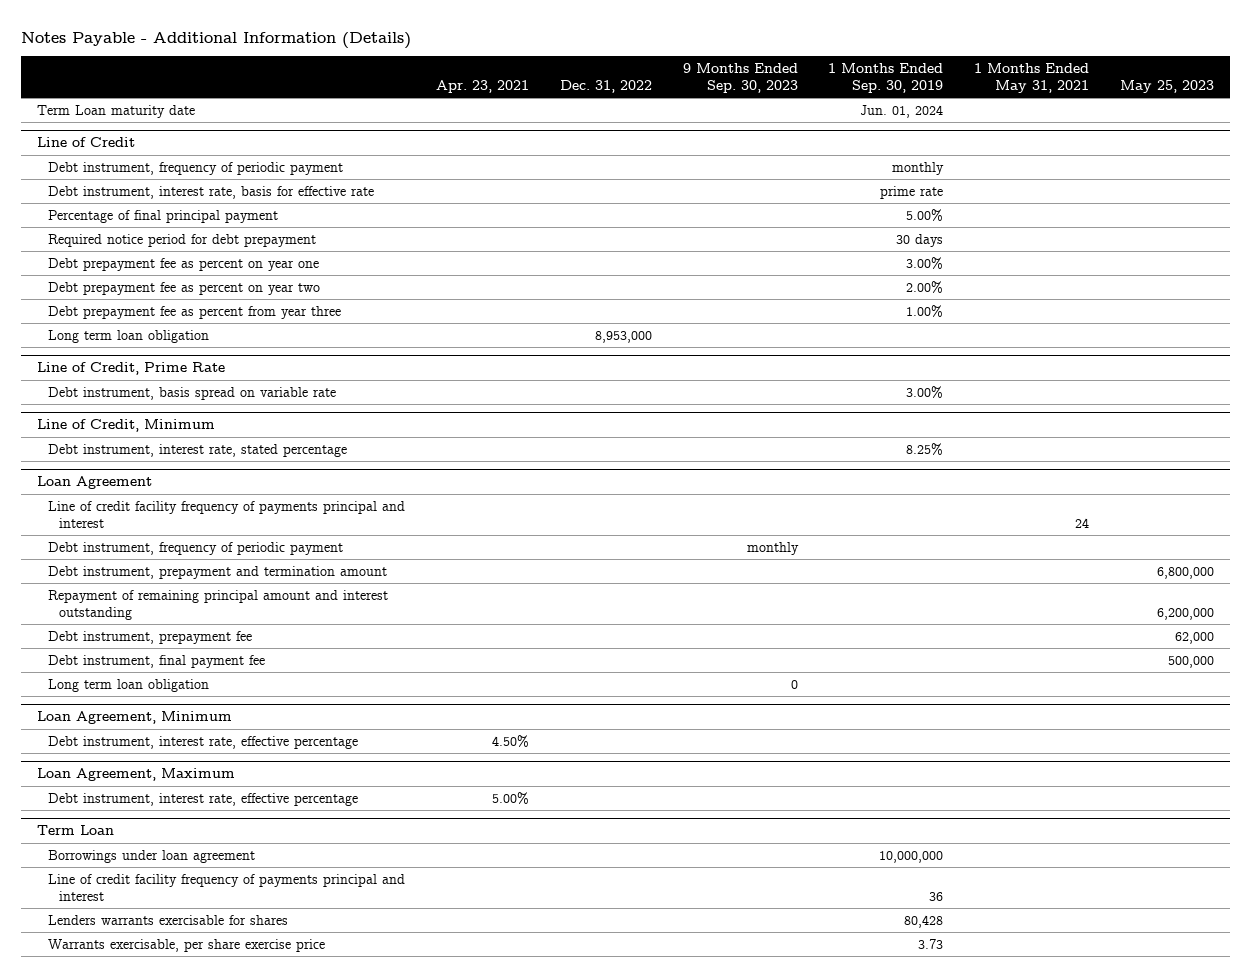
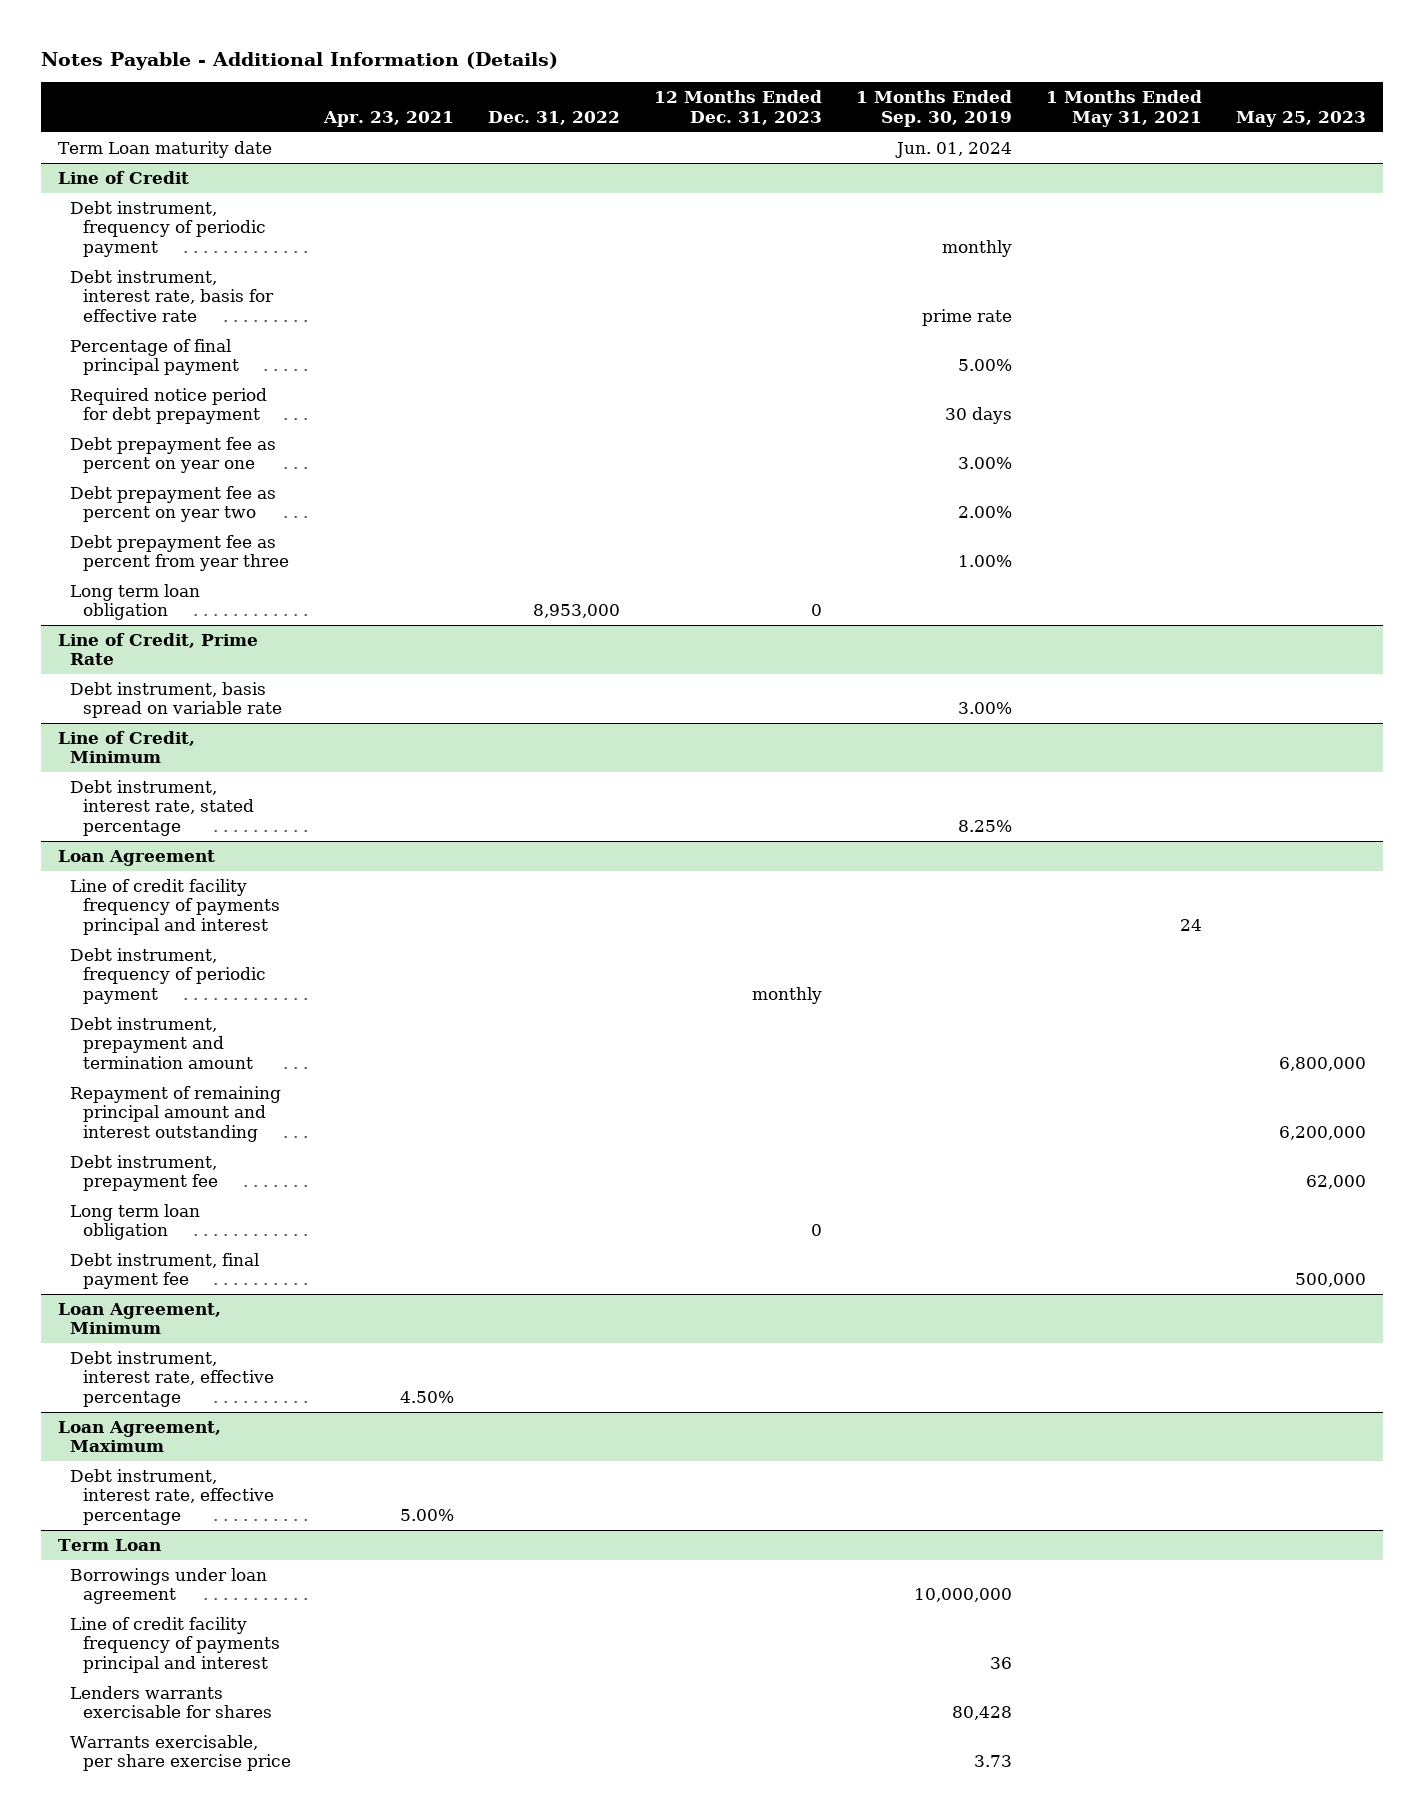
- | Apr. 23, 2021 | Dec. 31, 2022 | 9 Months Ended Sep. 30, 2023 | 1 Months Ended Sep. 30, 2019 | 1 Months Ended May 31, 2021 | May 25, 2023
+ | Apr. 23, 2021 | Dec. 31, 2022 | 12 Months Ended Dec. 31, 2023 | 1 Months Ended Sep. 30, 2019 | 1 Months Ended May 31, 2021 | May 25, 2023
@ Loan Agreement
moved down: Debt instrument, final payment fee | | | | | | 500,000

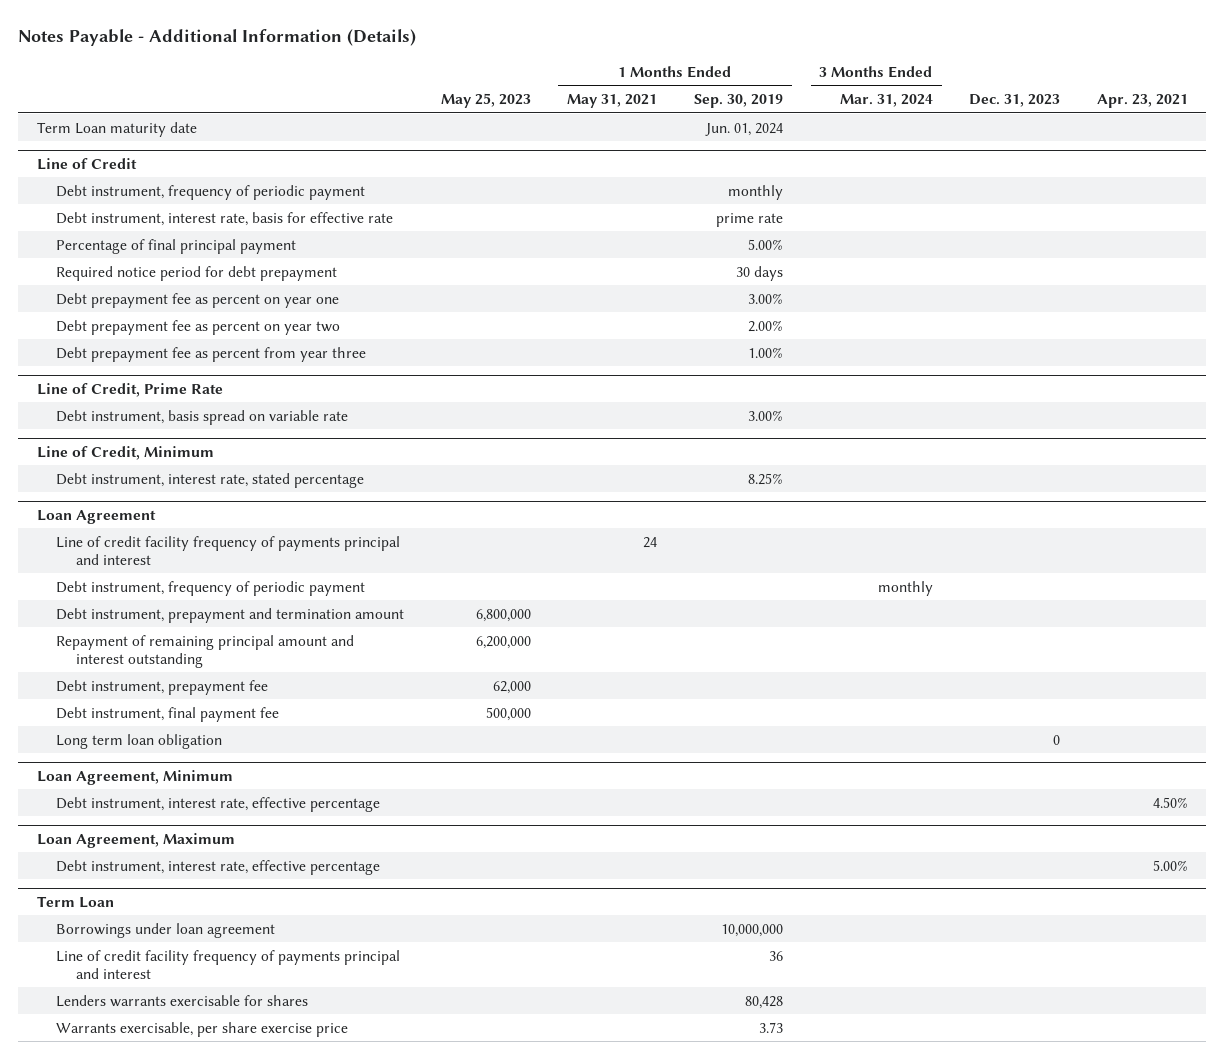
- | Apr. 23, 2021 | Dec. 31, 2022 | 12 Months Ended Dec. 31, 2023 | 1 Months Ended Sep. 30, 2019 | 1 Months Ended May 31, 2021 | May 25, 2023
+ | May 25, 2023 | 1 Months Ended May 31, 2021 | 1 Months Ended Sep. 30, 2019 | 3 Months Ended Mar. 31, 2024 | Dec. 31, 2023 | Apr. 23, 2021
@ Line of Credit
- Long term loan obligation | | 8,953,000 | 0 | | |
@ Loan Agreement
moved down: Long term loan obligation | | | | | 0 |

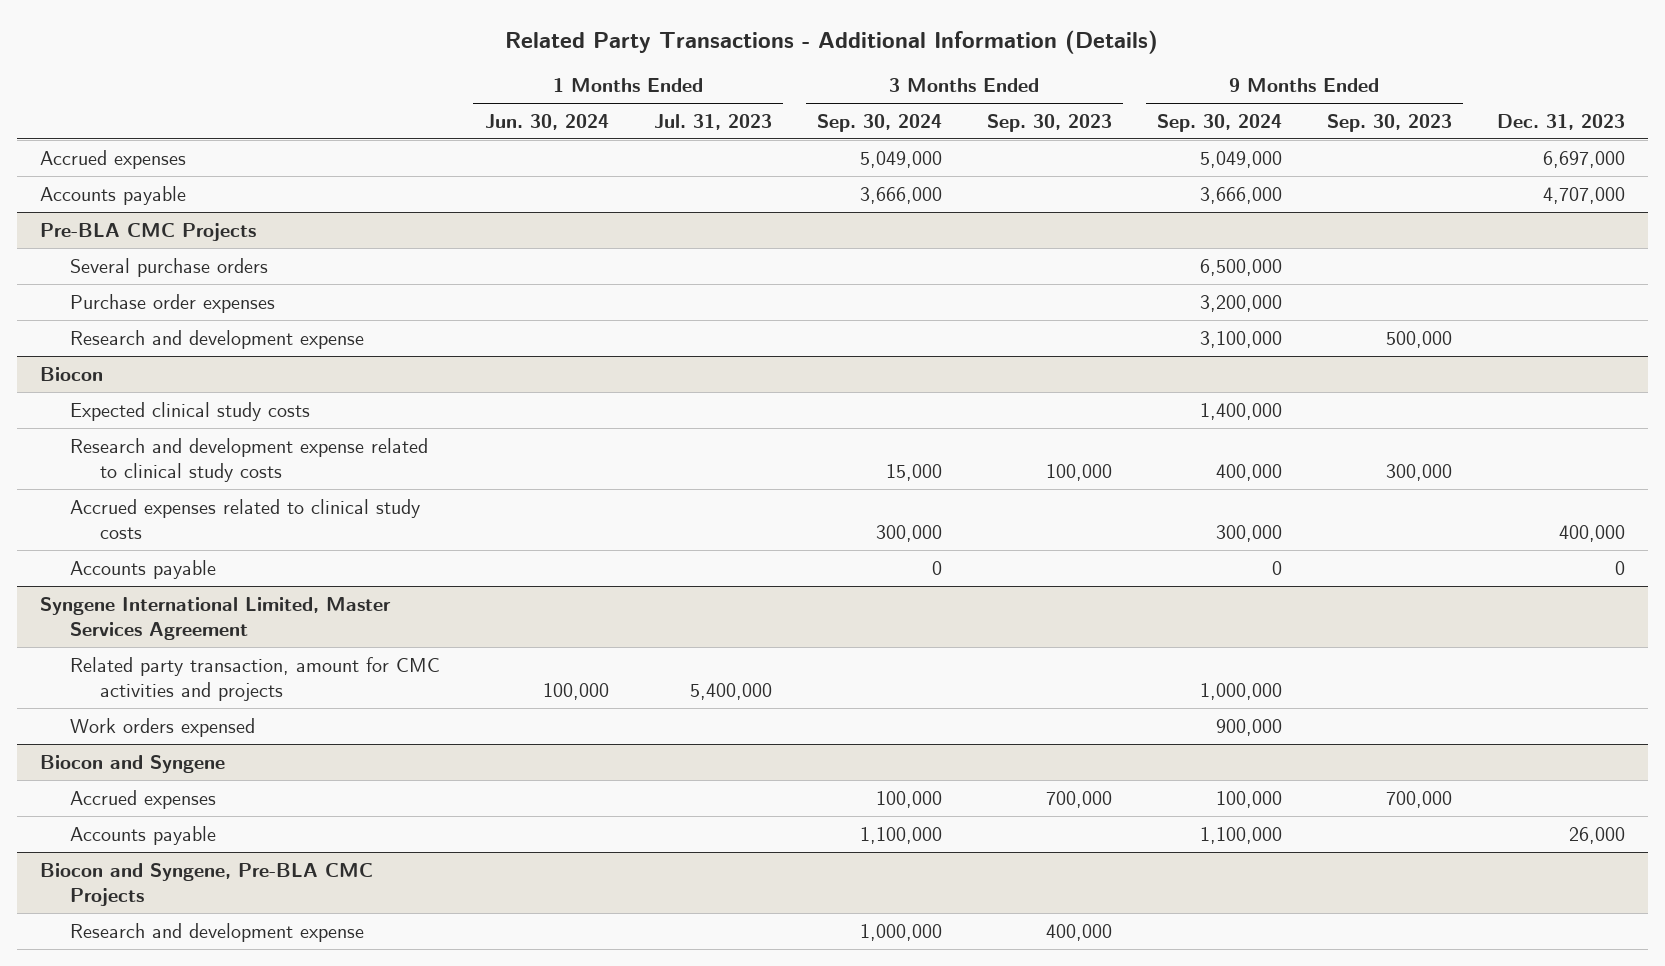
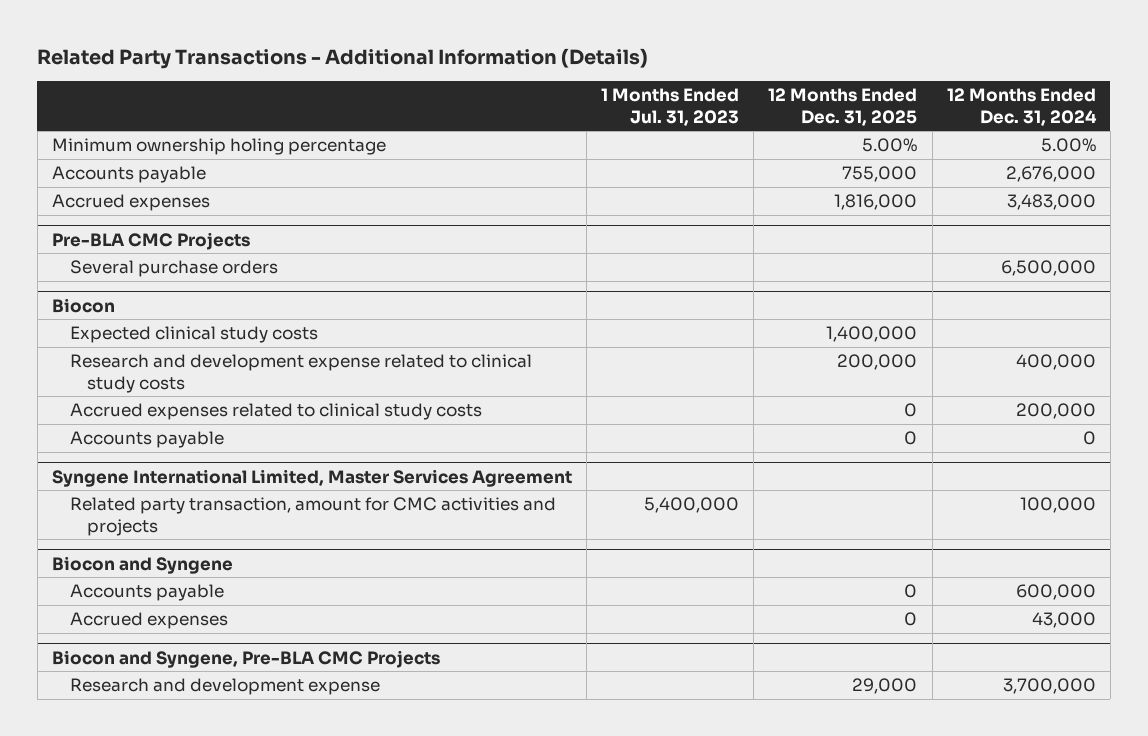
- | 1 Months Ended Jun. 30, 2024 | 1 Months Ended Jul. 31, 2023 | 3 Months Ended Sep. 30, 2024 | 3 Months Ended Sep. 30, 2023 | 9 Months Ended Sep. 30, 2024 | 9 Months Ended Sep. 30, 2023 | Dec. 31, 2023
+ | 1 Months Ended Jul. 31, 2023 | 12 Months Ended Dec. 31, 2025 | 12 Months Ended Dec. 31, 2024
+ Minimum ownership holing percentage | | 5.00% | 5.00%
moved down: Accrued expenses | | 1,816,000 | 3,483,000
@ Pre-BLA CMC Projects
- Purchase order expenses | | | | | 3,200,000 | |
- Research and development expense | | | | | 3,100,000 | 500,000 |
@ Syngene International Limited, Master Services Agreement
- Work orders expensed | | | | | 900,000 | |
@ Biocon and Syngene
moved down: Accrued expenses | | 0 | 43,000

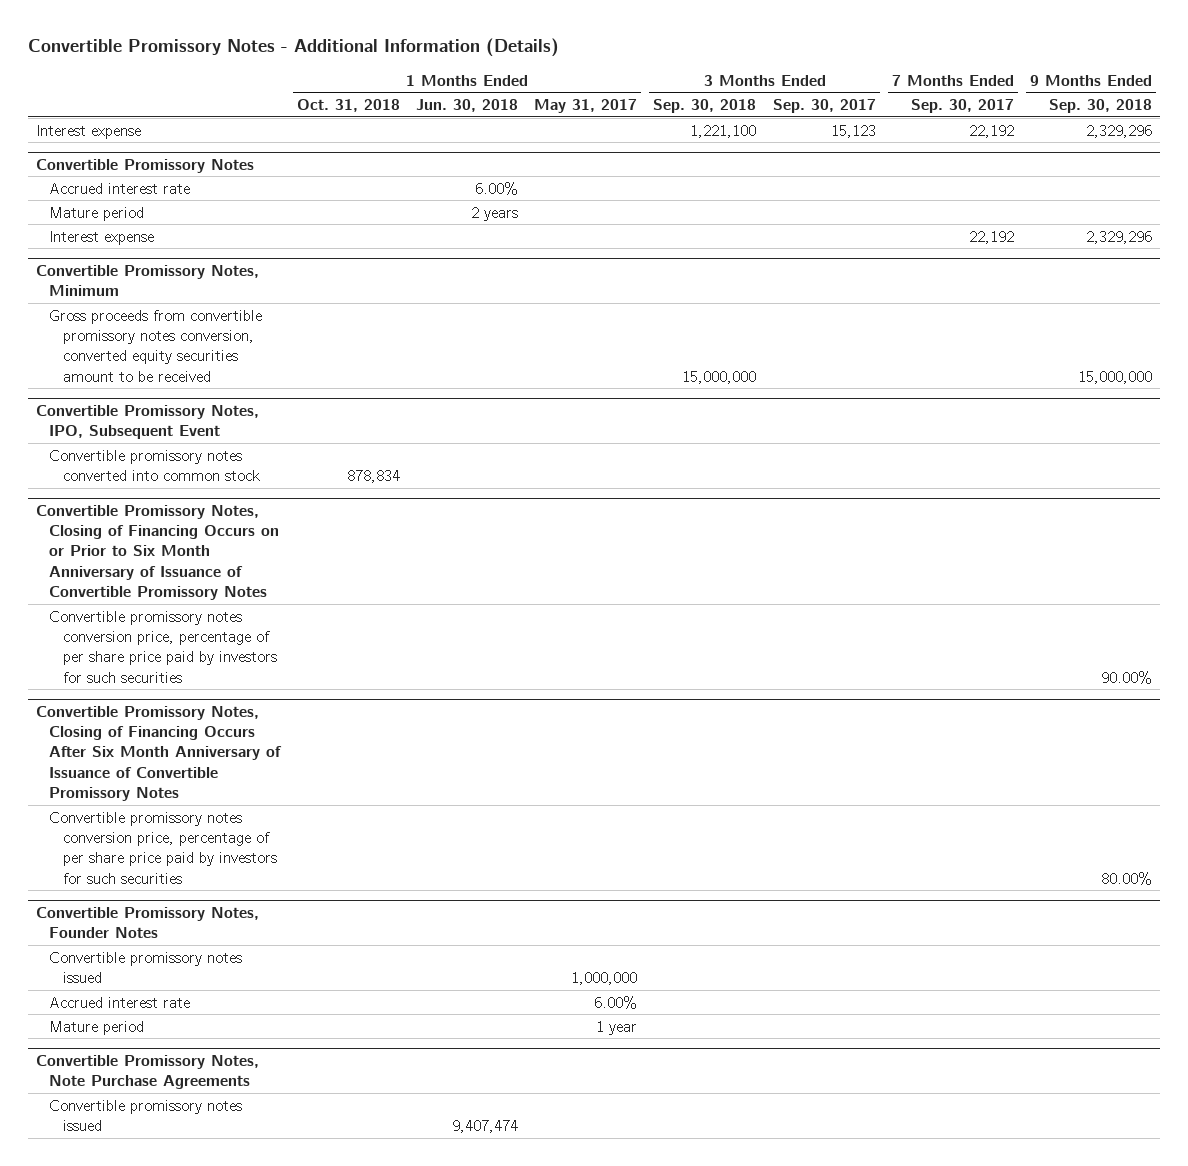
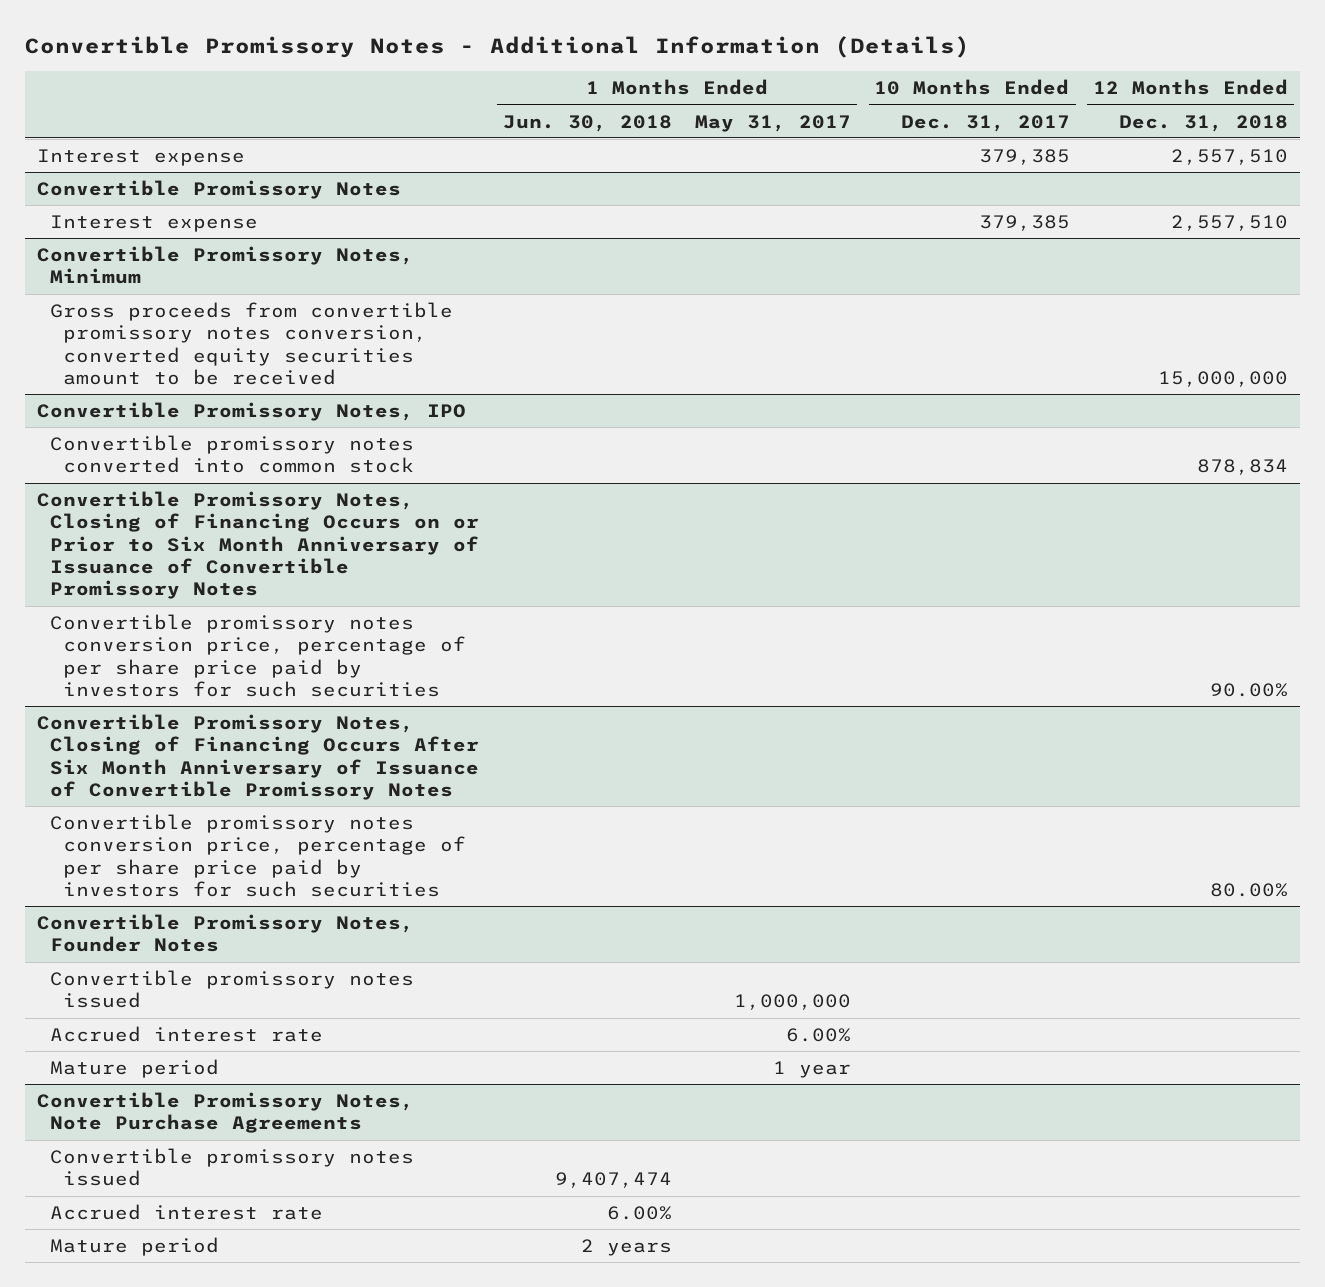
- | 1 Months Ended Oct. 31, 2018 | 1 Months Ended Jun. 30, 2018 | 1 Months Ended May 31, 2017 | 3 Months Ended Sep. 30, 2018 | 3 Months Ended Sep. 30, 2017 | 7 Months Ended Sep. 30, 2017 | 9 Months Ended Sep. 30, 2018
+ | 1 Months Ended Jun. 30, 2018 | 1 Months Ended May 31, 2017 | 10 Months Ended Dec. 31, 2017 | 12 Months Ended Dec. 31, 2018
@ Convertible Promissory Notes
- Accrued interest rate | | 6.00% | | | | |
- Mature period | | 2 years | | | | |
- Convertible Promissory Notes, IPO, Subsequent Event
+ Convertible Promissory Notes, IPO
@ Convertible Promissory Notes, Note Purchase Agreements
+ Accrued interest rate | 6.00% | | |
+ Mature period | 2 years | | |

